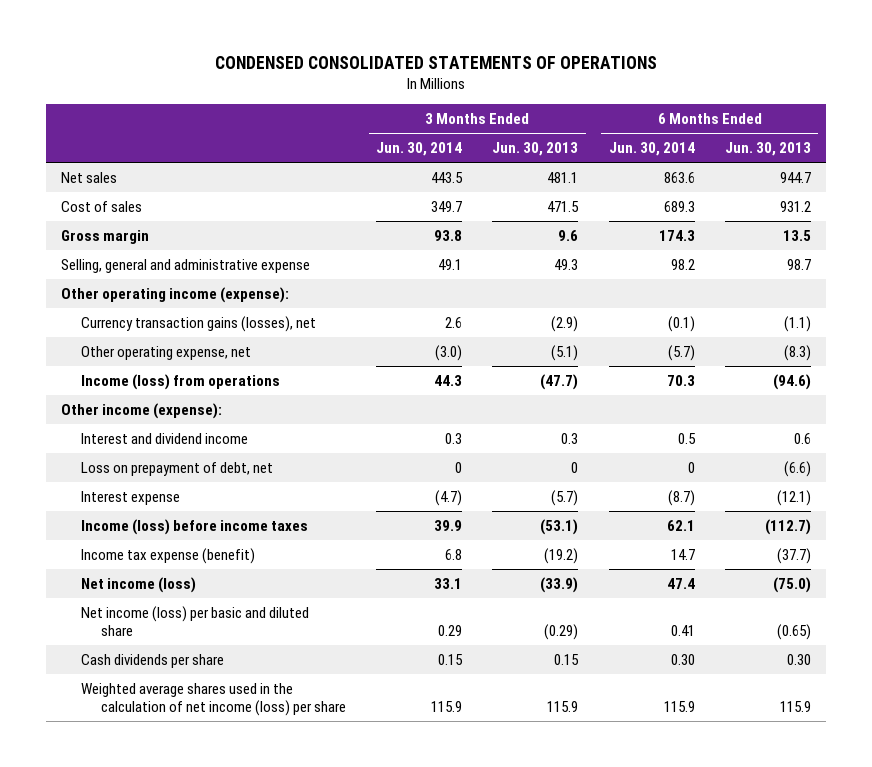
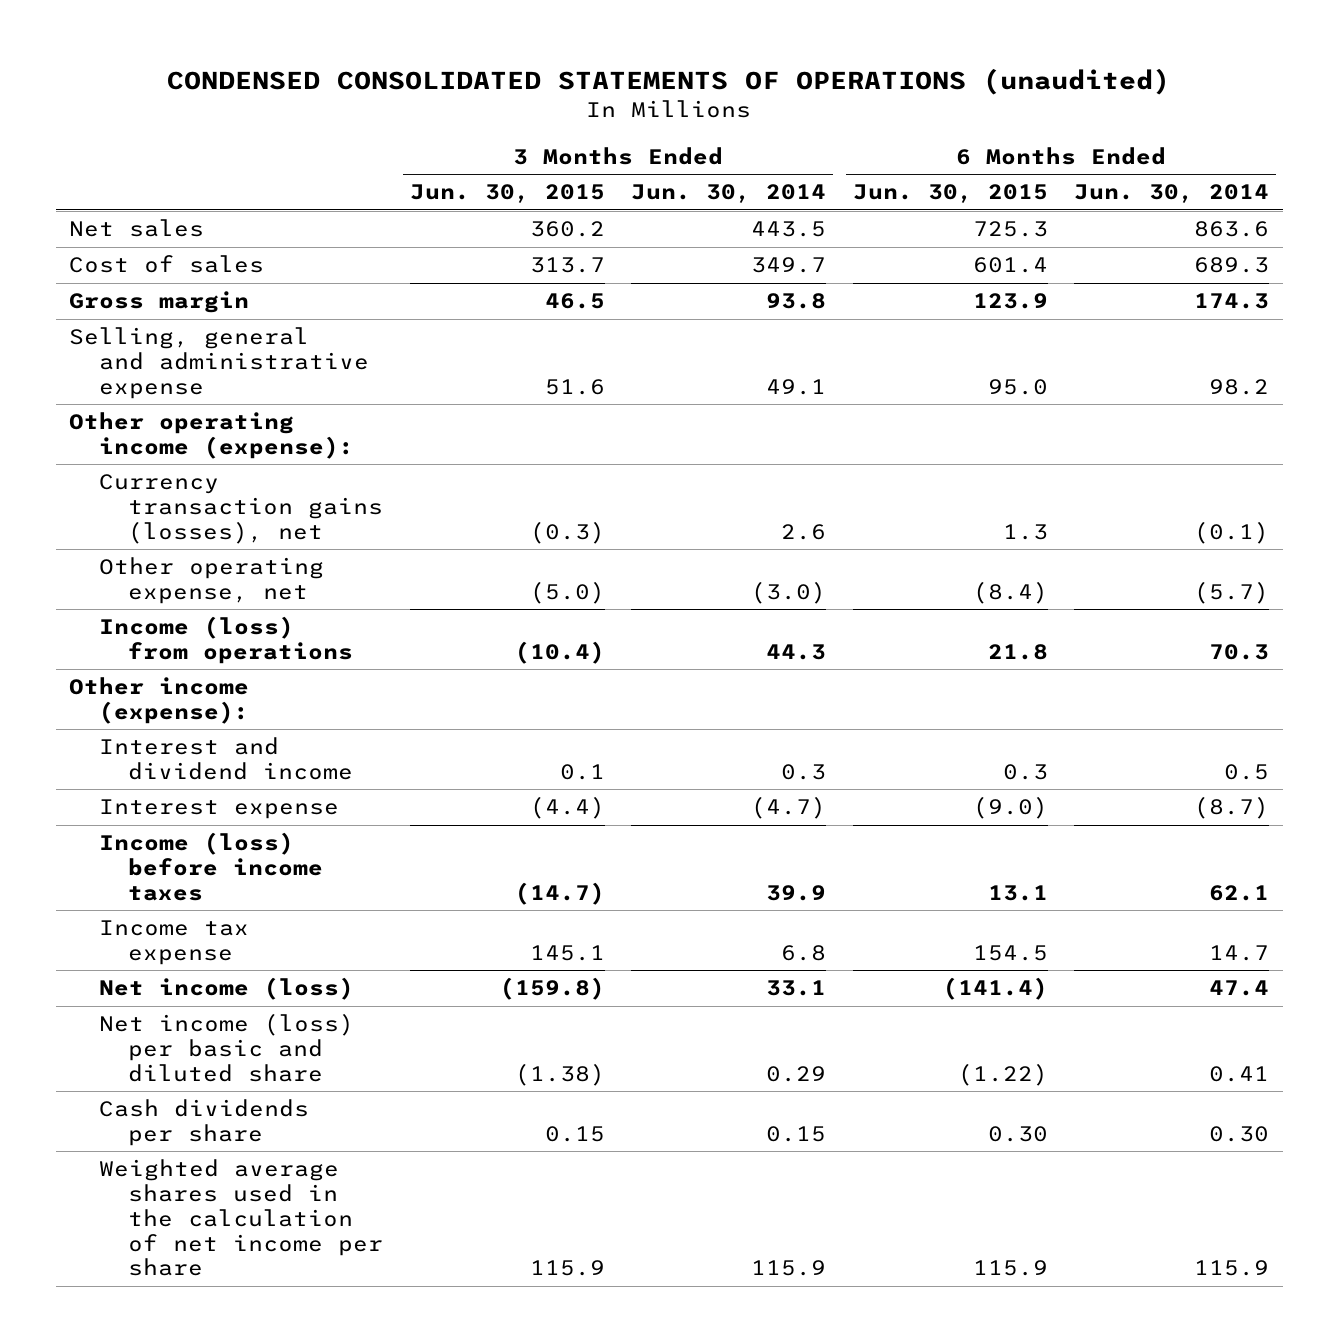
- CONDENSED CONSOLIDATED STATEMENTS OF OPERATIONS
+ CONDENSED CONSOLIDATED STATEMENTS OF OPERATIONS (unaudited)
- | 3 Months Ended Jun. 30, 2014 | 3 Months Ended Jun. 30, 2013 | 6 Months Ended Jun. 30, 2014 | 6 Months Ended Jun. 30, 2013
+ | 3 Months Ended Jun. 30, 2015 | 3 Months Ended Jun. 30, 2014 | 6 Months Ended Jun. 30, 2015 | 6 Months Ended Jun. 30, 2014
- Loss on prepayment of debt, net | 0 | 0 | 0 | (6.6)
- Income tax expense (benefit) | 6.8 | (19.2) | 14.7 | (37.7)
+ Income tax expense | 145.1 | 6.8 | 154.5 | 14.7
- Weighted average shares used in the calculation of net income (loss) per share | 115.9 | 115.9 | 115.9 | 115.9
+ Weighted average shares used in the calculation of net income per share | 115.9 | 115.9 | 115.9 | 115.9

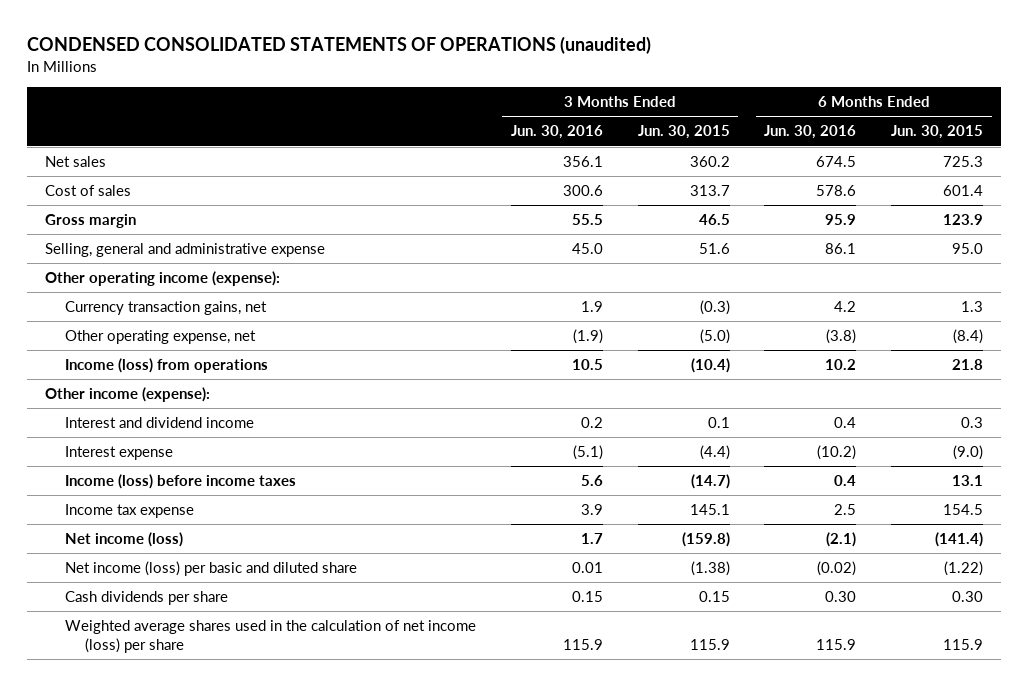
- | 3 Months Ended Jun. 30, 2015 | 3 Months Ended Jun. 30, 2014 | 6 Months Ended Jun. 30, 2015 | 6 Months Ended Jun. 30, 2014
+ | 3 Months Ended Jun. 30, 2016 | 3 Months Ended Jun. 30, 2015 | 6 Months Ended Jun. 30, 2016 | 6 Months Ended Jun. 30, 2015
- Currency transaction gains (losses), net | (0.3) | 2.6 | 1.3 | (0.1)
+ Currency transaction gains, net | 1.9 | (0.3) | 4.2 | 1.3
- Weighted average shares used in the calculation of net income per share | 115.9 | 115.9 | 115.9 | 115.9
+ Weighted average shares used in the calculation of net income (loss) per share | 115.9 | 115.9 | 115.9 | 115.9

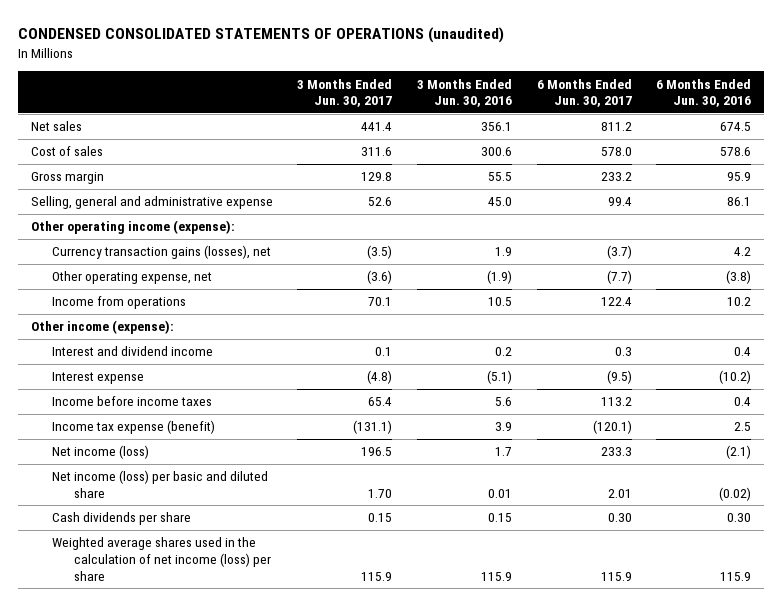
- | 3 Months Ended Jun. 30, 2016 | 3 Months Ended Jun. 30, 2015 | 6 Months Ended Jun. 30, 2016 | 6 Months Ended Jun. 30, 2015
+ | 3 Months Ended Jun. 30, 2017 | 3 Months Ended Jun. 30, 2016 | 6 Months Ended Jun. 30, 2017 | 6 Months Ended Jun. 30, 2016
- Currency transaction gains, net | 1.9 | (0.3) | 4.2 | 1.3
+ Currency transaction gains (losses), net | (3.5) | 1.9 | (3.7) | 4.2
- Income (loss) from operations | 10.5 | (10.4) | 10.2 | 21.8
+ Income from operations | 70.1 | 10.5 | 122.4 | 10.2
- Income (loss) before income taxes | 5.6 | (14.7) | 0.4 | 13.1
- Income tax expense | 3.9 | 145.1 | 2.5 | 154.5
+ Income before income taxes | 65.4 | 5.6 | 113.2 | 0.4
+ Income tax expense (benefit) | (131.1) | 3.9 | (120.1) | 2.5

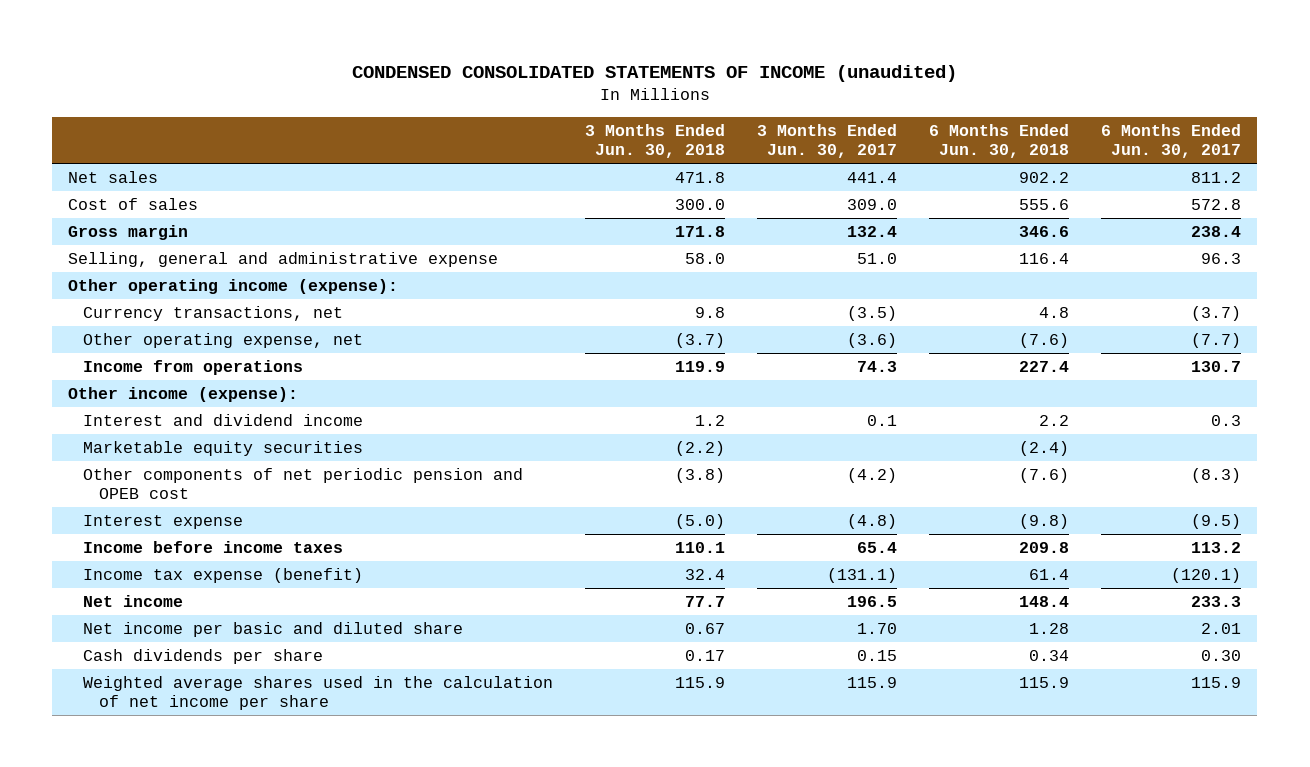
- CONDENSED CONSOLIDATED STATEMENTS OF OPERATIONS (unaudited)
+ CONDENSED CONSOLIDATED STATEMENTS OF INCOME (unaudited)
- | 3 Months Ended Jun. 30, 2017 | 3 Months Ended Jun. 30, 2016 | 6 Months Ended Jun. 30, 2017 | 6 Months Ended Jun. 30, 2016
+ | 3 Months Ended Jun. 30, 2018 | 3 Months Ended Jun. 30, 2017 | 6 Months Ended Jun. 30, 2018 | 6 Months Ended Jun. 30, 2017
- Cost of sales | 311.6 | 300.6 | 578.0 | 578.6
- Gross margin | 129.8 | 55.5 | 233.2 | 95.9
- Selling, general and administrative expense | 52.6 | 45.0 | 99.4 | 86.1
+ Cost of sales | 300.0 | 309.0 | 555.6 | 572.8
+ Gross margin | 171.8 | 132.4 | 346.6 | 238.4
+ Selling, general and administrative expense | 58.0 | 51.0 | 116.4 | 96.3
- Currency transaction gains (losses), net | (3.5) | 1.9 | (3.7) | 4.2
+ Currency transactions, net | 9.8 | (3.5) | 4.8 | (3.7)
- Income from operations | 70.1 | 10.5 | 122.4 | 10.2
+ Income from operations | 119.9 | 74.3 | 227.4 | 130.7
+ Marketable equity securities | (2.2) | | (2.4) |
+ Other components of net periodic pension and OPEB cost | (3.8) | (4.2) | (7.6) | (8.3)
- Net income (loss) | 196.5 | 1.7 | 233.3 | (2.1)
- Net income (loss) per basic and diluted share | 1.70 | 0.01 | 2.01 | (0.02)
+ Net income | 77.7 | 196.5 | 148.4 | 233.3
+ Net income per basic and diluted share | 0.67 | 1.70 | 1.28 | 2.01
- Weighted average shares used in the calculation of net income (loss) per share | 115.9 | 115.9 | 115.9 | 115.9
+ Weighted average shares used in the calculation of net income per share | 115.9 | 115.9 | 115.9 | 115.9

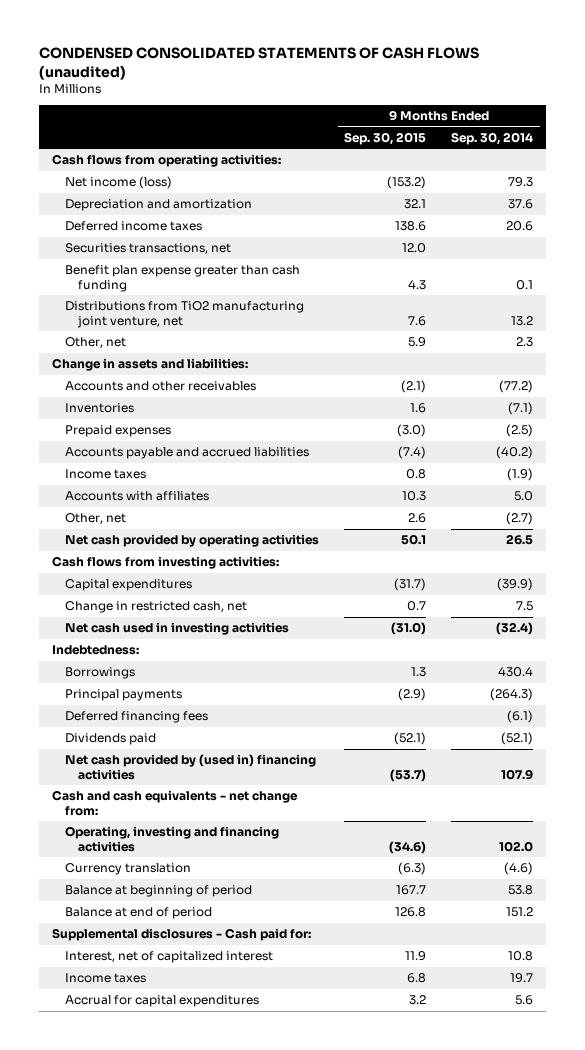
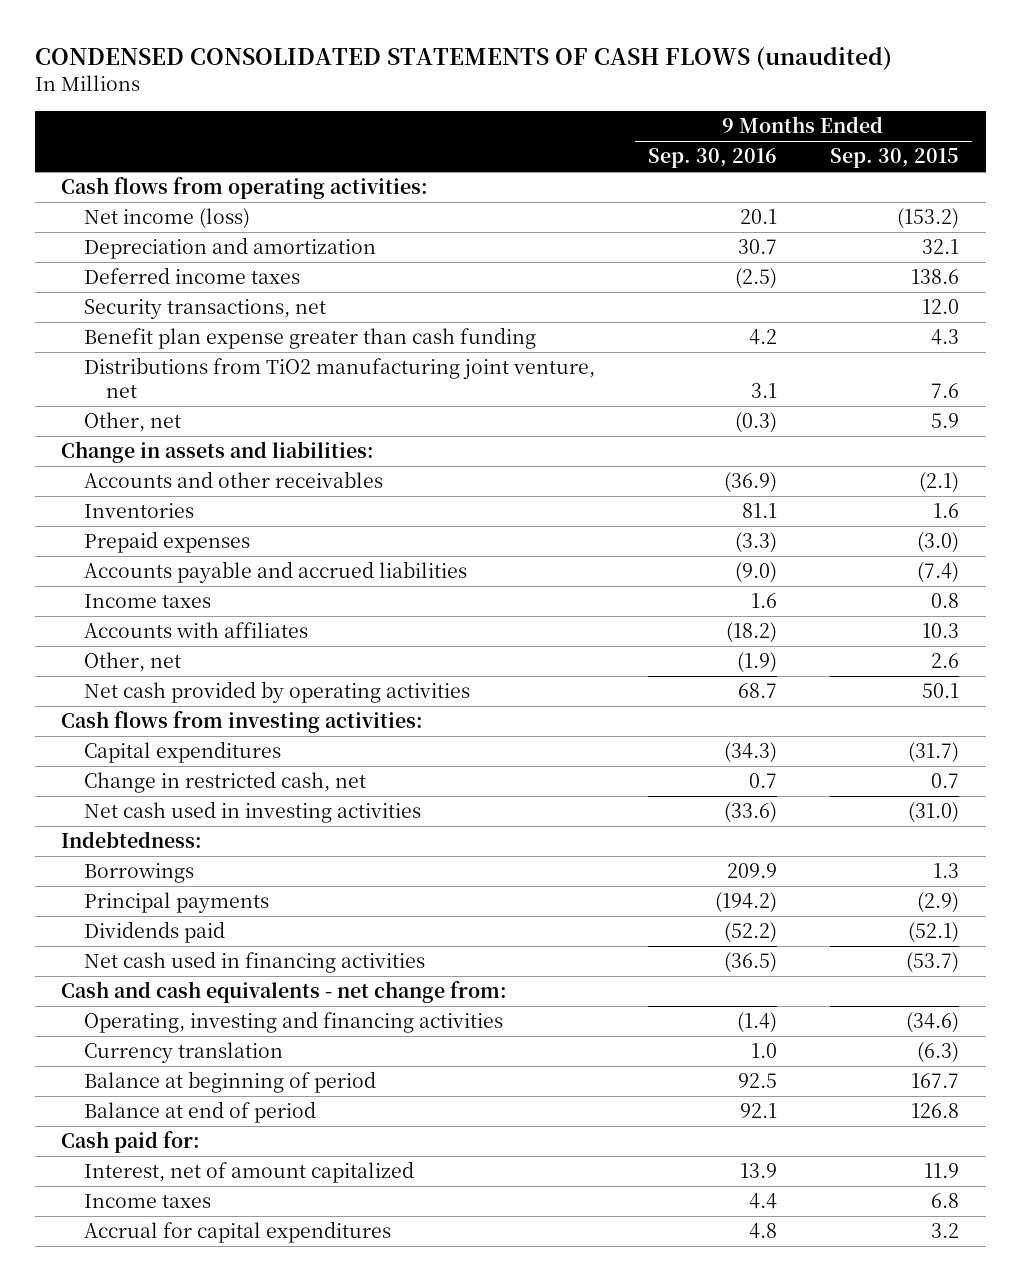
- | 9 Months Ended Sep. 30, 2015 | 9 Months Ended Sep. 30, 2014
+ | 9 Months Ended Sep. 30, 2016 | 9 Months Ended Sep. 30, 2015
- Securities transactions, net | 12.0 |
+ Security transactions, net | | 12.0
- Deferred financing fees | | (6.1)
- Net cash provided by (used in) financing activities | (53.7) | 107.9
+ Net cash used in financing activities | (36.5) | (53.7)
- Supplemental disclosures - Cash paid for:
- Interest, net of capitalized interest | 11.9 | 10.8
+ Cash paid for:
+ Interest, net of amount capitalized | 13.9 | 11.9

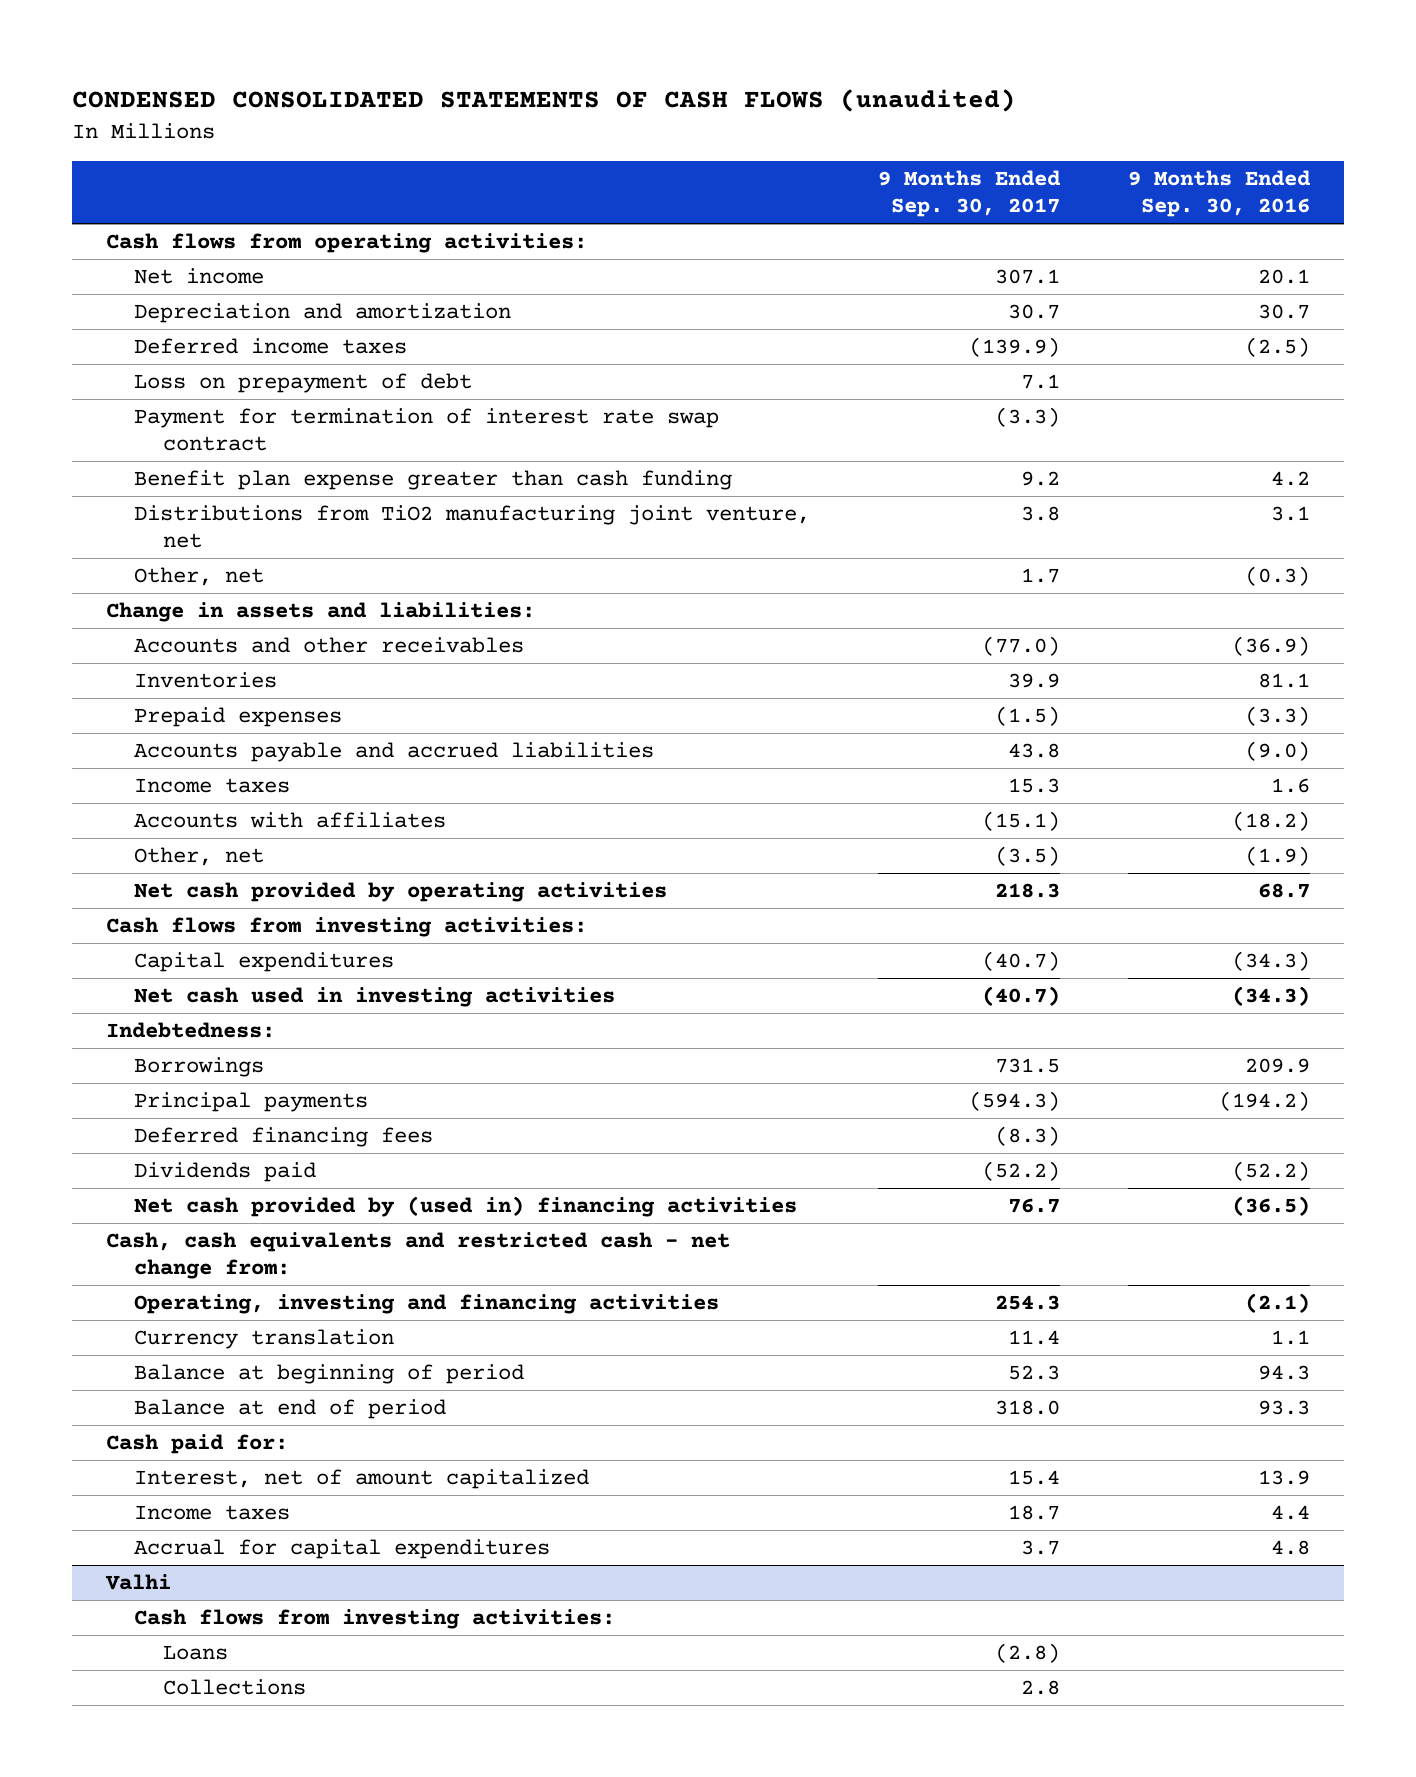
- | 9 Months Ended Sep. 30, 2016 | 9 Months Ended Sep. 30, 2015
+ | 9 Months Ended Sep. 30, 2017 | 9 Months Ended Sep. 30, 2016
- Net income (loss) | 20.1 | (153.2)
+ Net income | 307.1 | 20.1
- Security transactions, net | | 12.0
+ Loss on prepayment of debt | 7.1 |
+ Payment for termination of interest rate swap contract | (3.3) |
- Change in restricted cash, net | 0.7 | 0.7
- Net cash used in investing activities | (33.6) | (31.0)
+ Net cash used in investing activities | (40.7) | (34.3)
+ Deferred financing fees | (8.3) |
- Net cash used in financing activities | (36.5) | (53.7)
- Cash and cash equivalents - net change from:
- Operating, investing and financing activities | (1.4) | (34.6)
- Currency translation | 1.0 | (6.3)
- Balance at beginning of period | 92.5 | 167.7
- Balance at end of period | 92.1 | 126.8
+ Net cash provided by (used in) financing activities | 76.7 | (36.5)
+ Cash, cash equivalents and restricted cash - net change from:
+ Operating, investing and financing activities | 254.3 | (2.1)
+ Currency translation | 11.4 | 1.1
+ Balance at beginning of period | 52.3 | 94.3
+ Balance at end of period | 318.0 | 93.3
+ Valhi
+ Cash flows from investing activities:
+ Loans | (2.8) |
+ Collections | 2.8 |

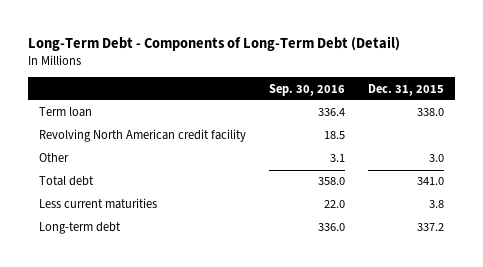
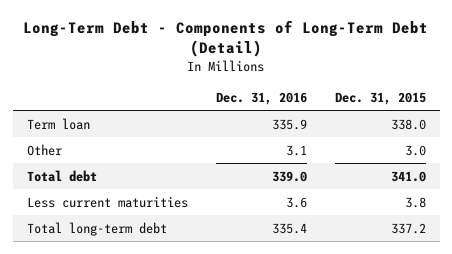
- | Sep. 30, 2016 | Dec. 31, 2015
+ | Dec. 31, 2016 | Dec. 31, 2015
- Revolving North American credit facility | 18.5 |
- Long-term debt | 336.0 | 337.2
+ Total long-term debt | 335.4 | 337.2

